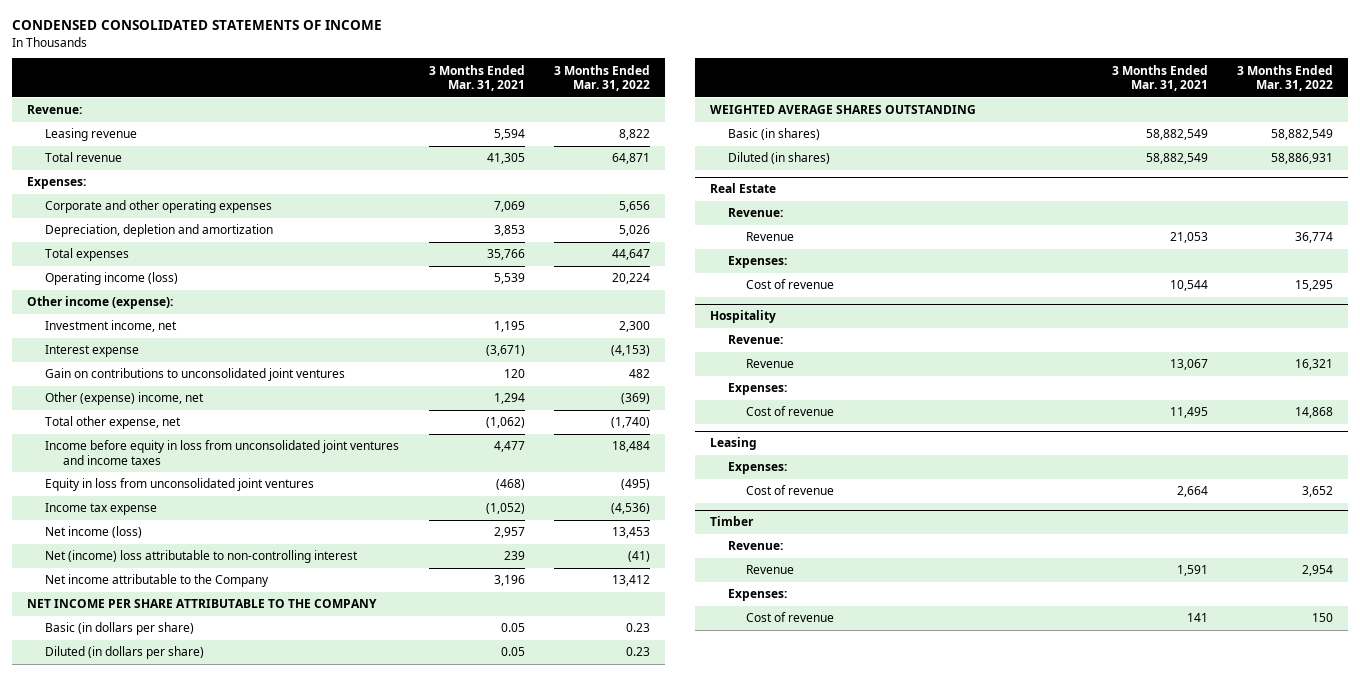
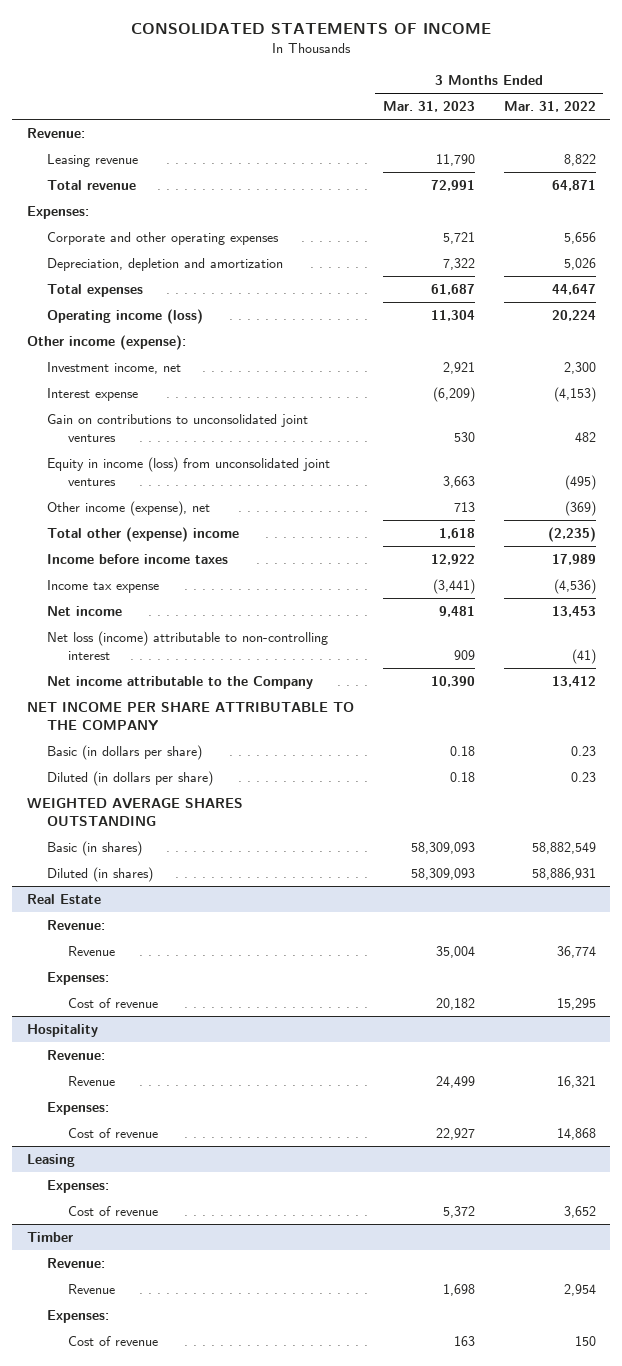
- CONDENSED CONSOLIDATED STATEMENTS OF INCOME
+ CONSOLIDATED STATEMENTS OF INCOME
- | 3 Months Ended Mar. 31, 2021 | 3 Months Ended Mar. 31, 2022
+ | 3 Months Ended Mar. 31, 2023 | 3 Months Ended Mar. 31, 2022
- Other (expense) income, net | 1,294 | (369)
- Total other expense, net | (1,062) | (1,740)
- Income before equity in loss from unconsolidated joint ventures and income taxes | 4,477 | 18,484
- Equity in loss from unconsolidated joint ventures | (468) | (495)
+ Equity in income (loss) from unconsolidated joint ventures | 3,663 | (495)
+ Other income (expense), net | 713 | (369)
+ Total other (expense) income | 1,618 | (2,235)
+ Income before income taxes | 12,922 | 17,989
- Net income (loss) | 2,957 | 13,453
- Net (income) loss attributable to non-controlling interest | 239 | (41)
+ Net income | 9,481 | 13,453
+ Net loss (income) attributable to non-controlling interest | 909 | (41)

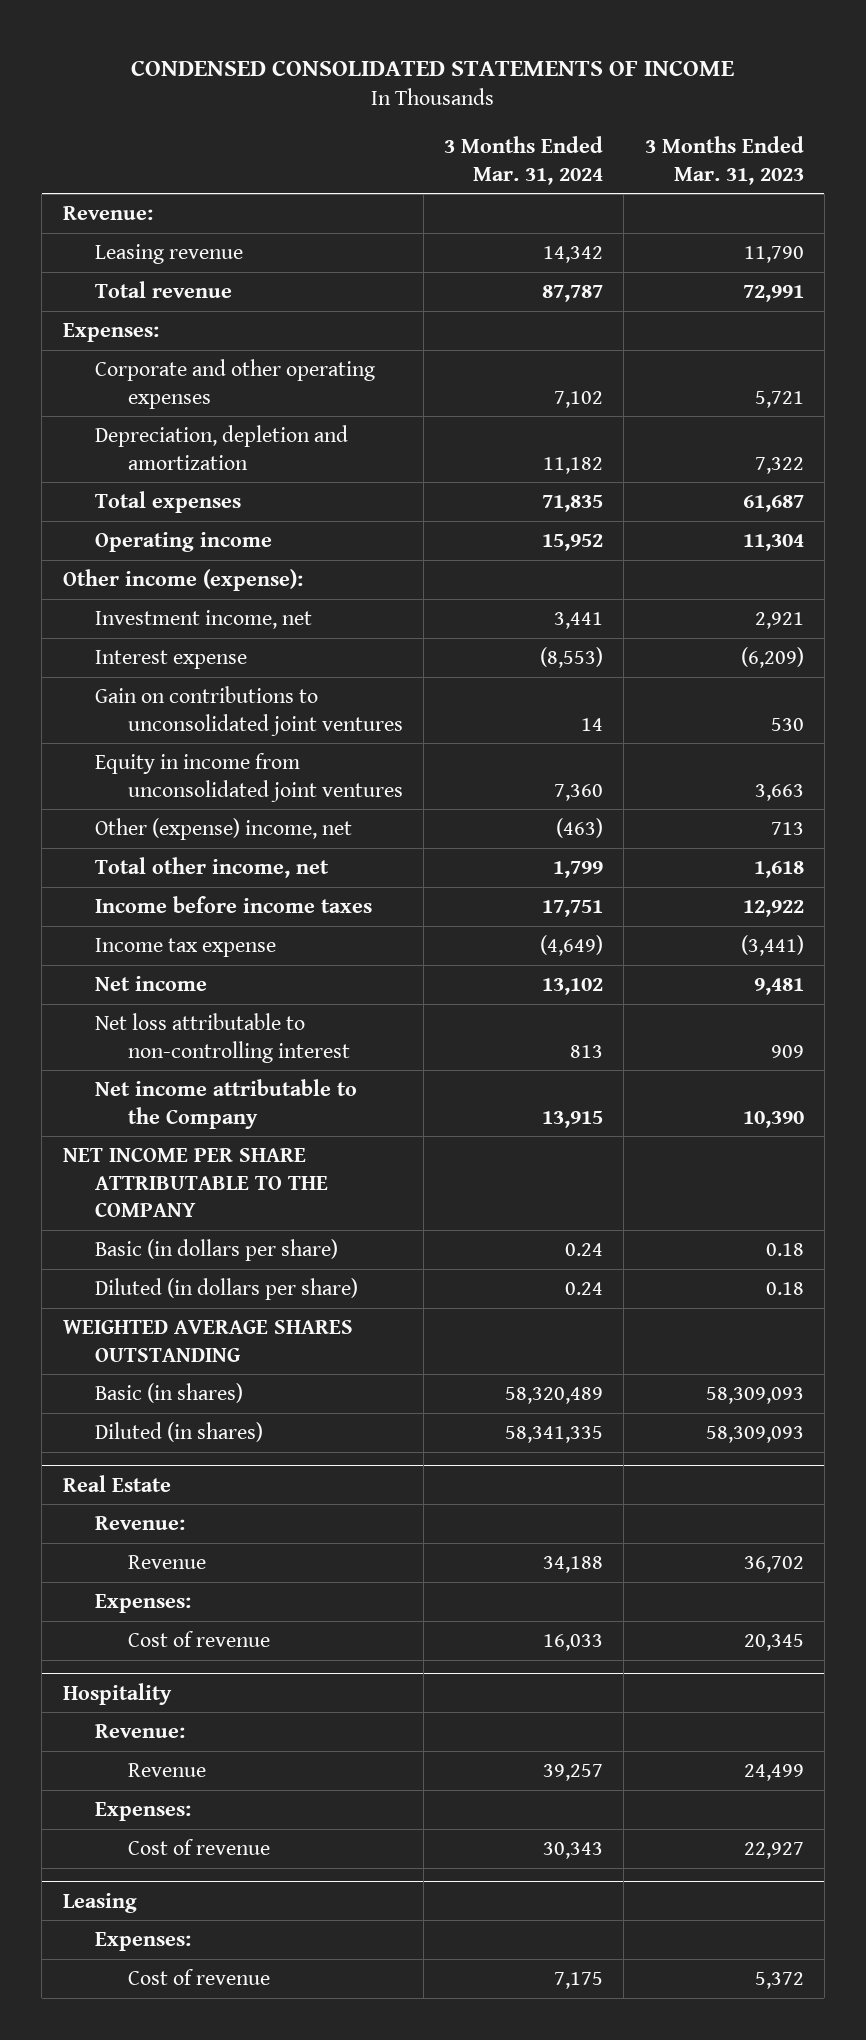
- CONSOLIDATED STATEMENTS OF INCOME
+ CONDENSED CONSOLIDATED STATEMENTS OF INCOME
- | 3 Months Ended Mar. 31, 2023 | 3 Months Ended Mar. 31, 2022
+ | 3 Months Ended Mar. 31, 2024 | 3 Months Ended Mar. 31, 2023
- Operating income (loss) | 11,304 | 20,224
+ Operating income | 15,952 | 11,304
- Equity in income (loss) from unconsolidated joint ventures | 3,663 | (495)
- Other income (expense), net | 713 | (369)
- Total other (expense) income | 1,618 | (2,235)
+ Equity in income from unconsolidated joint ventures | 7,360 | 3,663
+ Other (expense) income, net | (463) | 713
+ Total other income, net | 1,799 | 1,618
- Net loss (income) attributable to non-controlling interest | 909 | (41)
+ Net loss attributable to non-controlling interest | 813 | 909
@ Real Estate
- Revenue | 35,004 | 36,774
+ Revenue | 34,188 | 36,702
- Cost of revenue | 20,182 | 15,295
+ Cost of revenue | 16,033 | 20,345
- Timber
- Revenue:
- Revenue | 1,698 | 2,954
- Expenses:
- Cost of revenue | 163 | 150

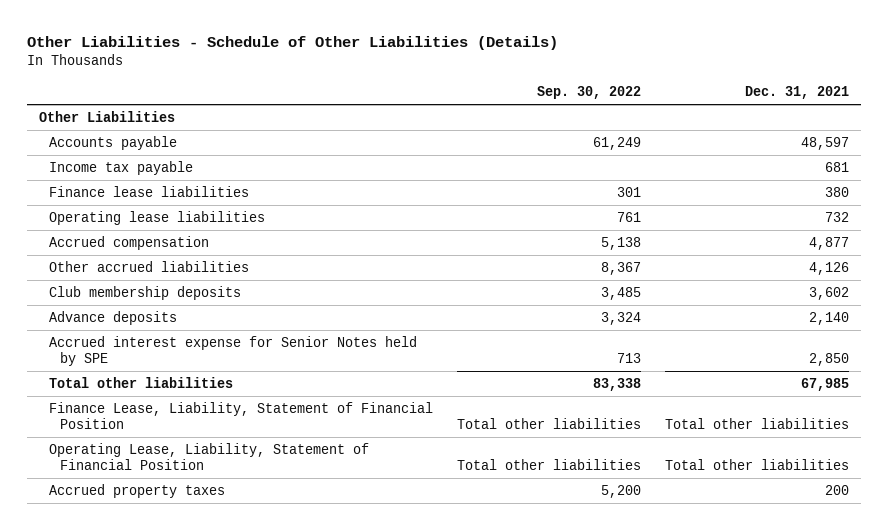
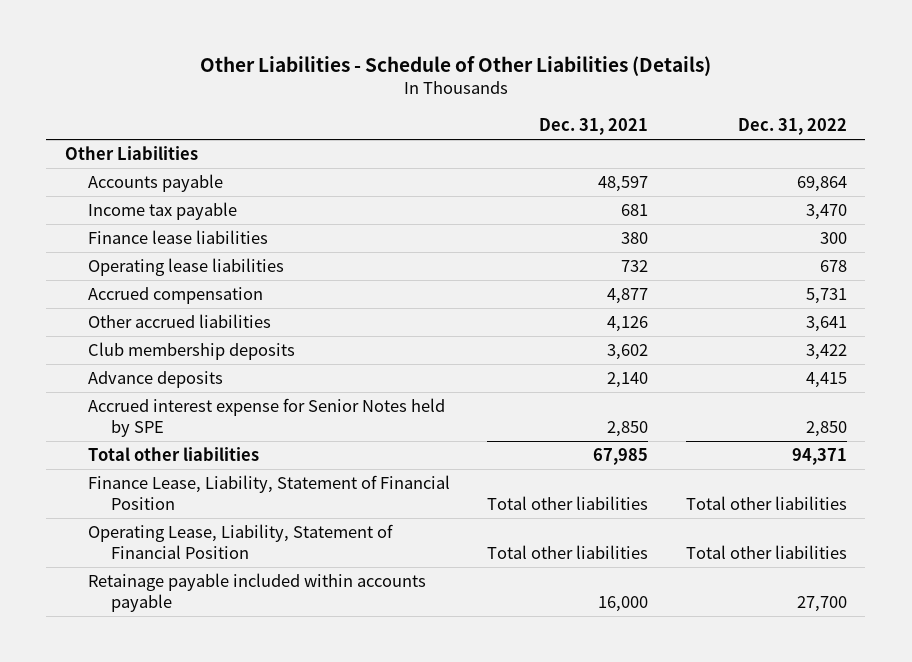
- | Sep. 30, 2022 | Dec. 31, 2021
+ | Dec. 31, 2021 | Dec. 31, 2022
- Accrued property taxes | 5,200 | 200
+ Retainage payable included within accounts payable | 16,000 | 27,700

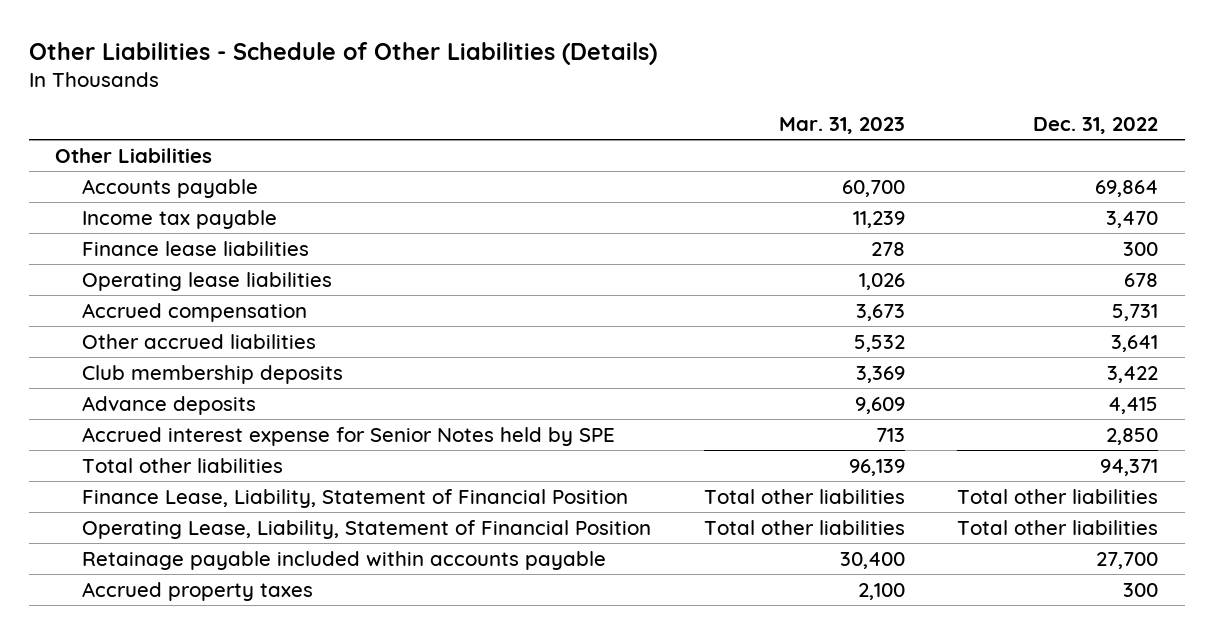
- | Dec. 31, 2021 | Dec. 31, 2022
+ | Mar. 31, 2023 | Dec. 31, 2022
+ Accrued property taxes | 2,100 | 300

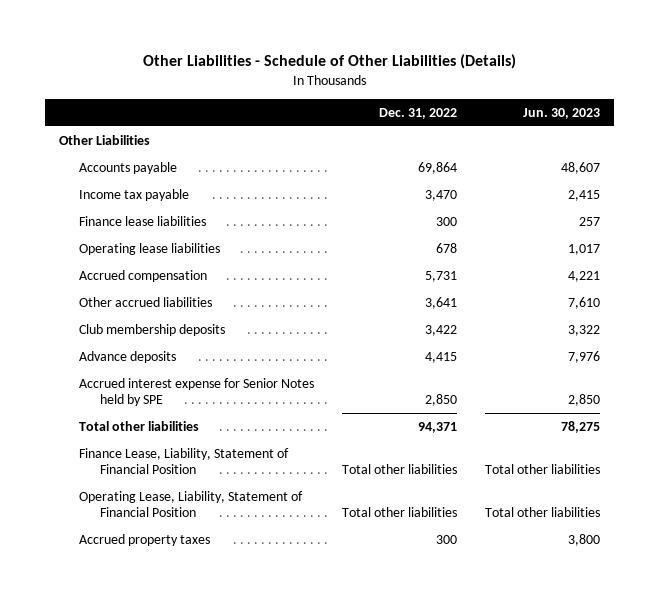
- | Mar. 31, 2023 | Dec. 31, 2022
+ | Dec. 31, 2022 | Jun. 30, 2023
- Retainage payable included within accounts payable | 30,400 | 27,700

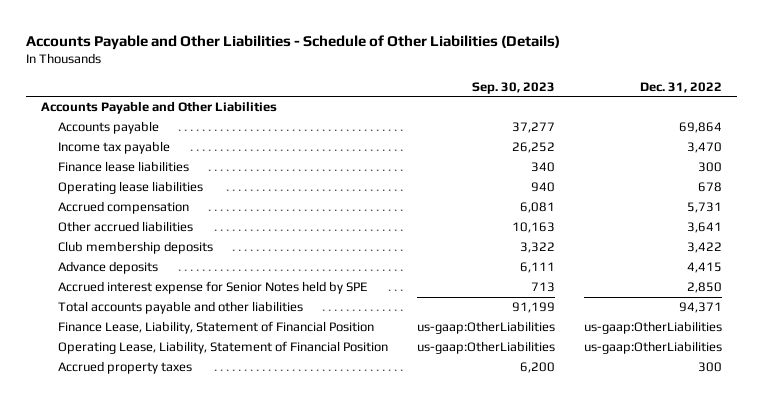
- Other Liabilities - Schedule of Other Liabilities (Details)
+ Accounts Payable and Other Liabilities - Schedule of Other Liabilities (Details)
- | Dec. 31, 2022 | Jun. 30, 2023
+ | Sep. 30, 2023 | Dec. 31, 2022
- Other Liabilities
+ Accounts Payable and Other Liabilities
- Total other liabilities | 94,371 | 78,275
- Finance Lease, Liability, Statement of Financial Position | Total other liabilities | Total other liabilities
- Operating Lease, Liability, Statement of Financial Position | Total other liabilities | Total other liabilities
+ Total accounts payable and other liabilities | 91,199 | 94,371
+ Finance Lease, Liability, Statement of Financial Position | us-gaap:OtherLiabilities | us-gaap:OtherLiabilities
+ Operating Lease, Liability, Statement of Financial Position | us-gaap:OtherLiabilities | us-gaap:OtherLiabilities

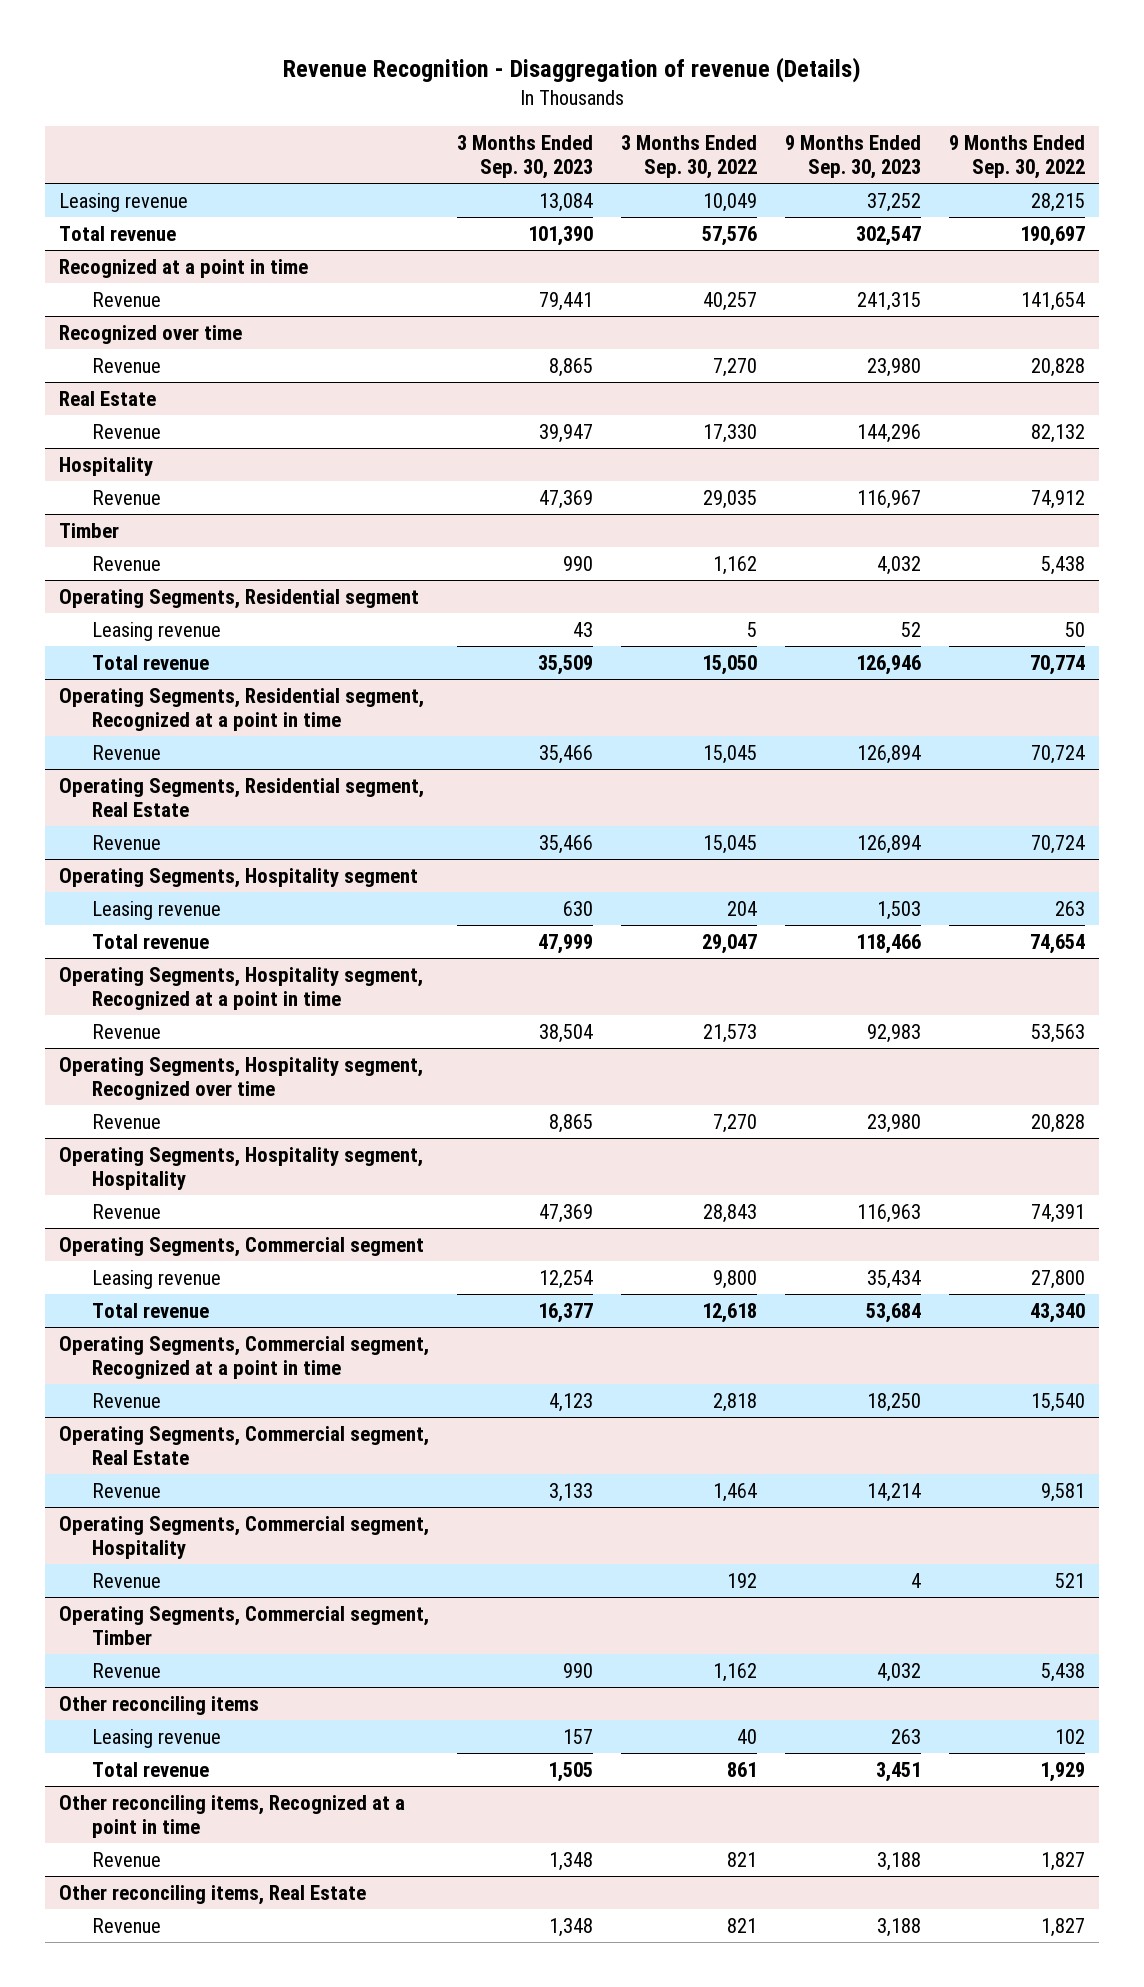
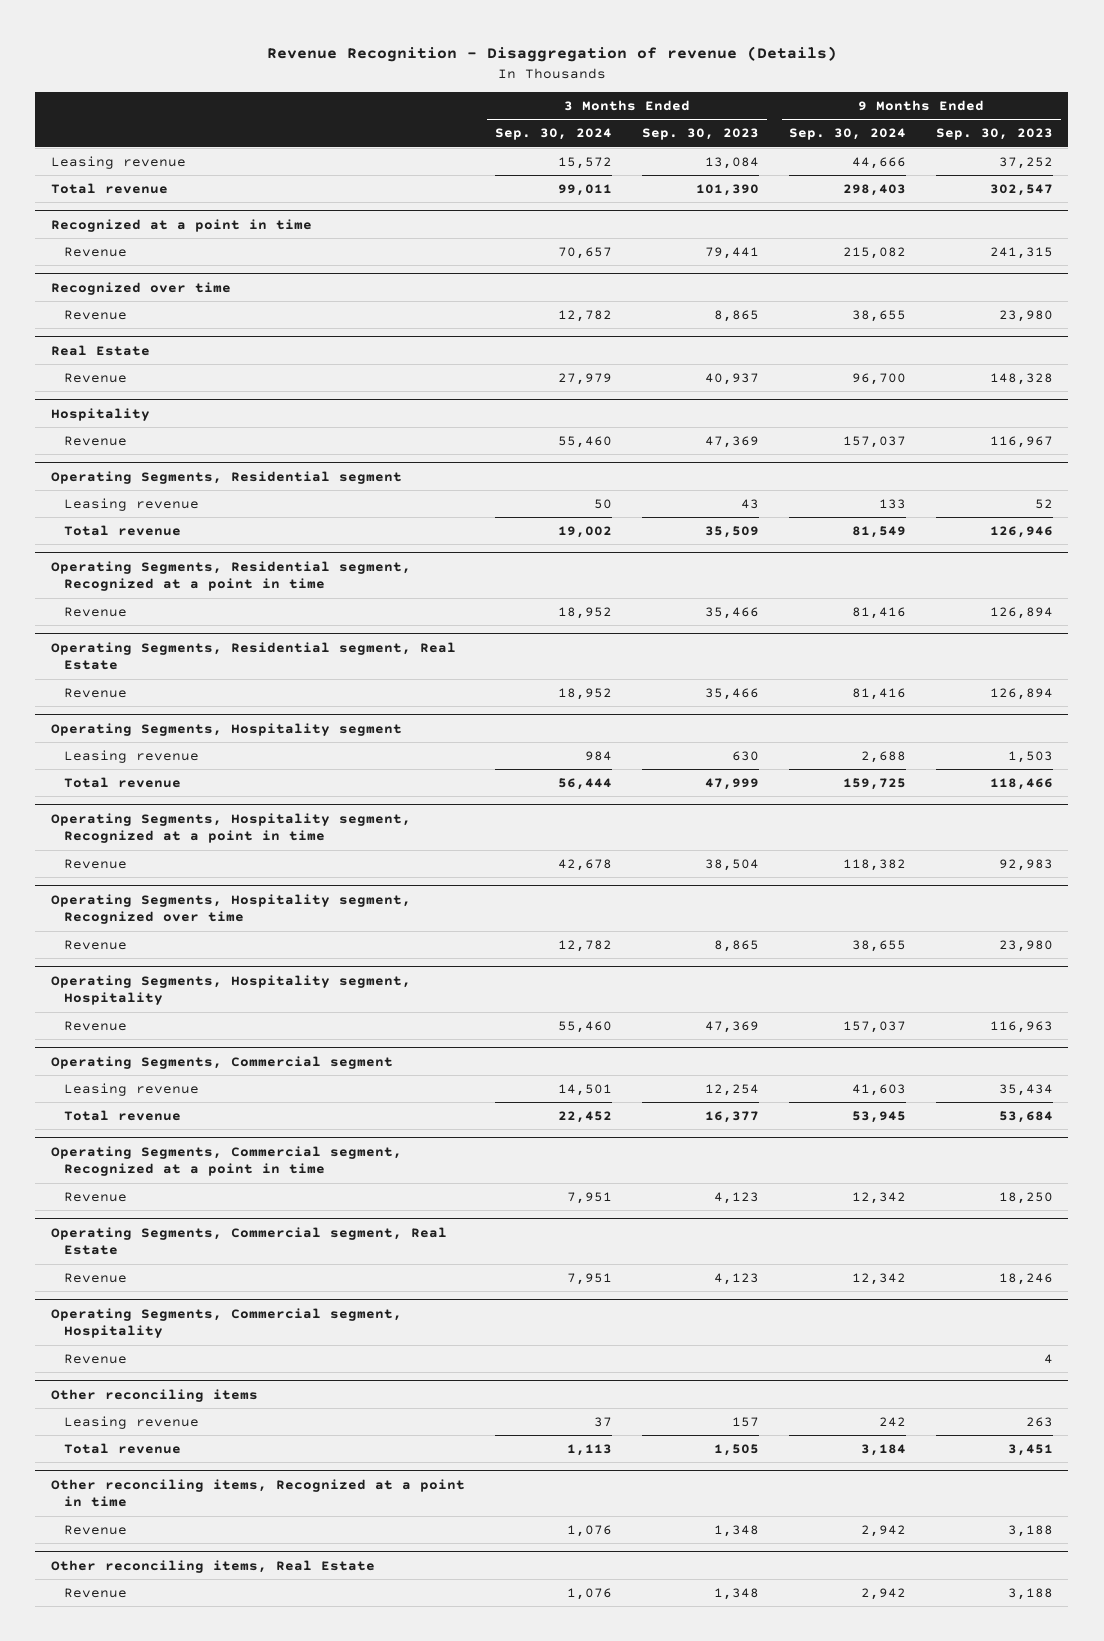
- | 3 Months Ended Sep. 30, 2023 | 3 Months Ended Sep. 30, 2022 | 9 Months Ended Sep. 30, 2023 | 9 Months Ended Sep. 30, 2022
+ | 3 Months Ended Sep. 30, 2024 | 3 Months Ended Sep. 30, 2023 | 9 Months Ended Sep. 30, 2024 | 9 Months Ended Sep. 30, 2023
@ Real Estate
- Revenue | 39,947 | 17,330 | 144,296 | 82,132
+ Revenue | 27,979 | 40,937 | 96,700 | 148,328
- Timber
- Revenue | 990 | 1,162 | 4,032 | 5,438
@ Operating Segments, Commercial segment, Real Estate
- Revenue | 3,133 | 1,464 | 14,214 | 9,581
+ Revenue | 7,951 | 4,123 | 12,342 | 18,246
- Operating Segments, Commercial segment, Timber
- Revenue | 990 | 1,162 | 4,032 | 5,438

